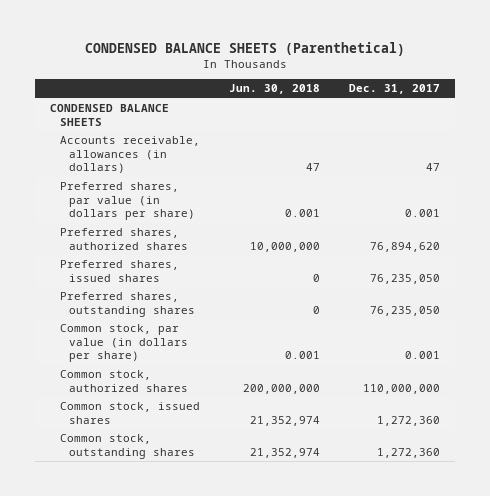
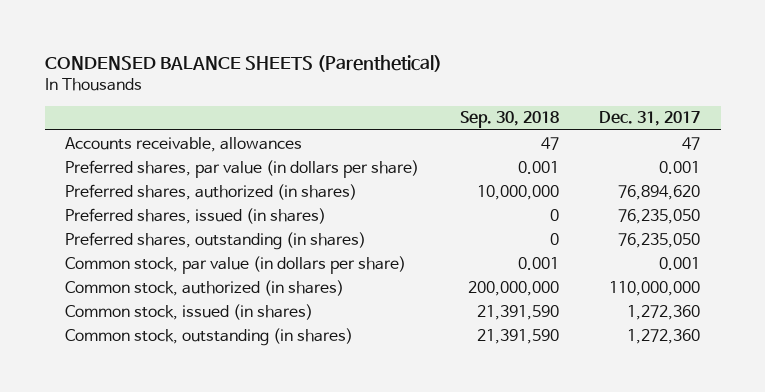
- | Jun. 30, 2018 | Dec. 31, 2017
+ | Sep. 30, 2018 | Dec. 31, 2017
- CONDENSED BALANCE SHEETS
- Accounts receivable, allowances (in dollars) | 47 | 47
+ Accounts receivable, allowances | 47 | 47
- Preferred shares, authorized shares | 10,000,000 | 76,894,620
- Preferred shares, issued shares | 0 | 76,235,050
- Preferred shares, outstanding shares | 0 | 76,235,050
+ Preferred shares, authorized (in shares) | 10,000,000 | 76,894,620
+ Preferred shares, issued (in shares) | 0 | 76,235,050
+ Preferred shares, outstanding (in shares) | 0 | 76,235,050
- Common stock, authorized shares | 200,000,000 | 110,000,000
- Common stock, issued shares | 21,352,974 | 1,272,360
- Common stock, outstanding shares | 21,352,974 | 1,272,360
+ Common stock, authorized (in shares) | 200,000,000 | 110,000,000
+ Common stock, issued (in shares) | 21,391,590 | 1,272,360
+ Common stock, outstanding (in shares) | 21,391,590 | 1,272,360

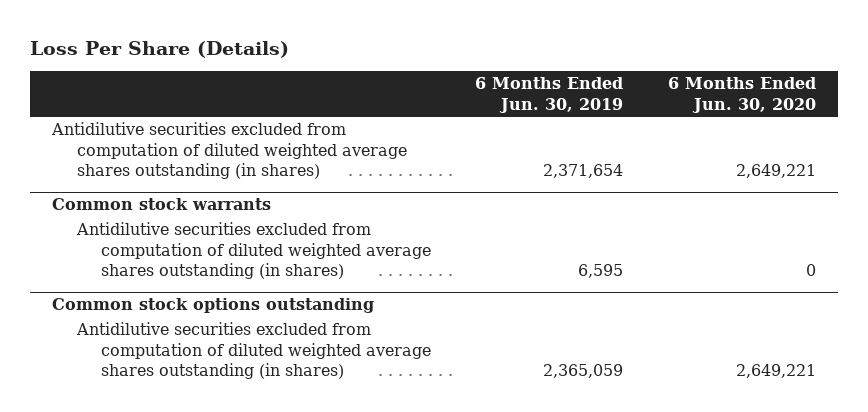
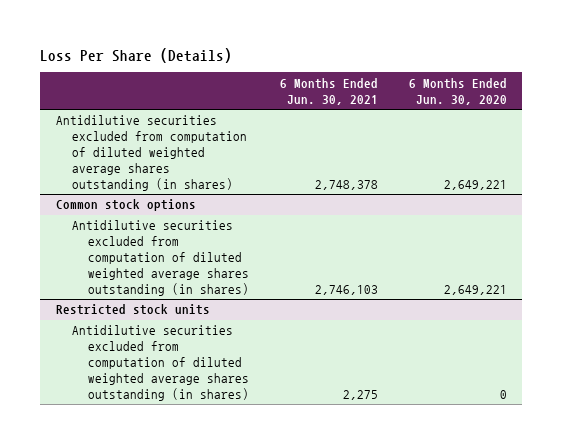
- | 6 Months Ended Jun. 30, 2019 | 6 Months Ended Jun. 30, 2020
+ | 6 Months Ended Jun. 30, 2021 | 6 Months Ended Jun. 30, 2020
- Common stock warrants
- Antidilutive securities excluded from computation of diluted weighted average shares outstanding (in shares) | 6,595 | 0
- Common stock options outstanding
+ Common stock options
+ Restricted stock units
+ Antidilutive securities excluded from computation of diluted weighted average shares outstanding (in shares) | 2,275 | 0

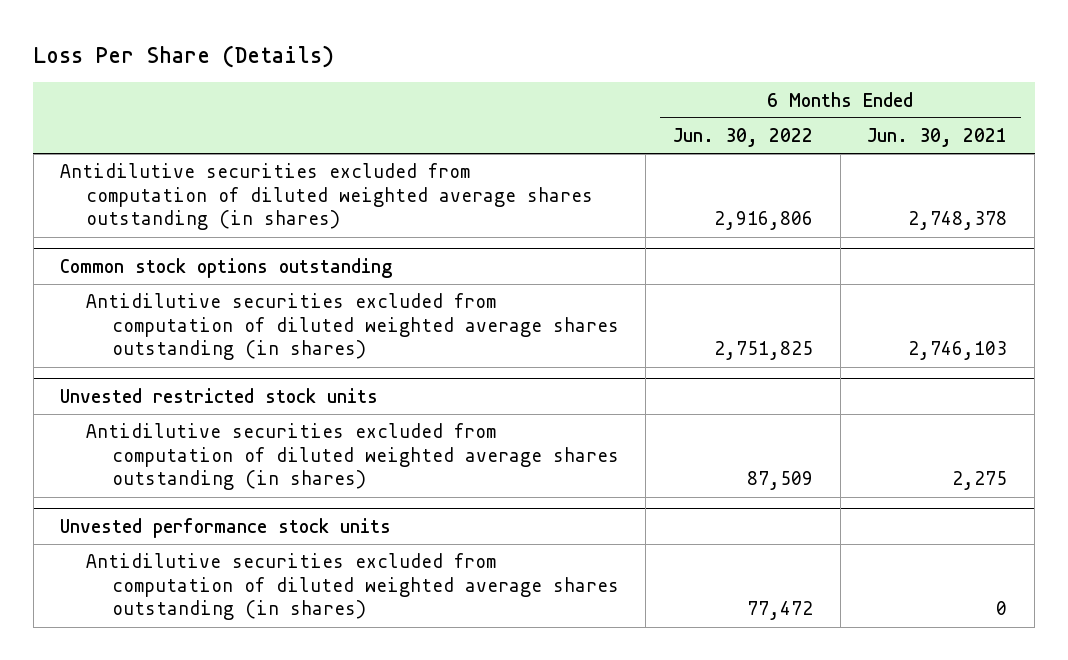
- | 6 Months Ended Jun. 30, 2021 | 6 Months Ended Jun. 30, 2020
+ | 6 Months Ended Jun. 30, 2022 | 6 Months Ended Jun. 30, 2021
- Common stock options
+ Common stock options outstanding
- Restricted stock units
+ Unvested restricted stock units
+ Unvested performance stock units
+ Antidilutive securities excluded from computation of diluted weighted average shares outstanding (in shares) | 77,472 | 0

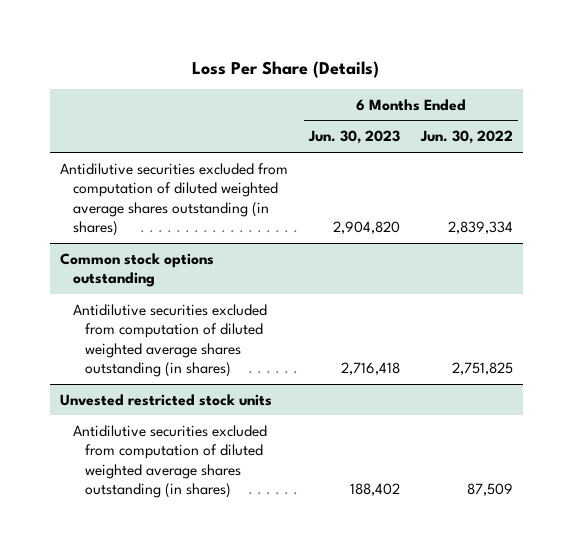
- | 6 Months Ended Jun. 30, 2022 | 6 Months Ended Jun. 30, 2021
+ | 6 Months Ended Jun. 30, 2023 | 6 Months Ended Jun. 30, 2022
- Antidilutive securities excluded from computation of diluted weighted average shares outstanding (in shares) | 2,916,806 | 2,748,378
+ Antidilutive securities excluded from computation of diluted weighted average shares outstanding (in shares) | 2,904,820 | 2,839,334
- Unvested performance stock units
- Antidilutive securities excluded from computation of diluted weighted average shares outstanding (in shares) | 77,472 | 0

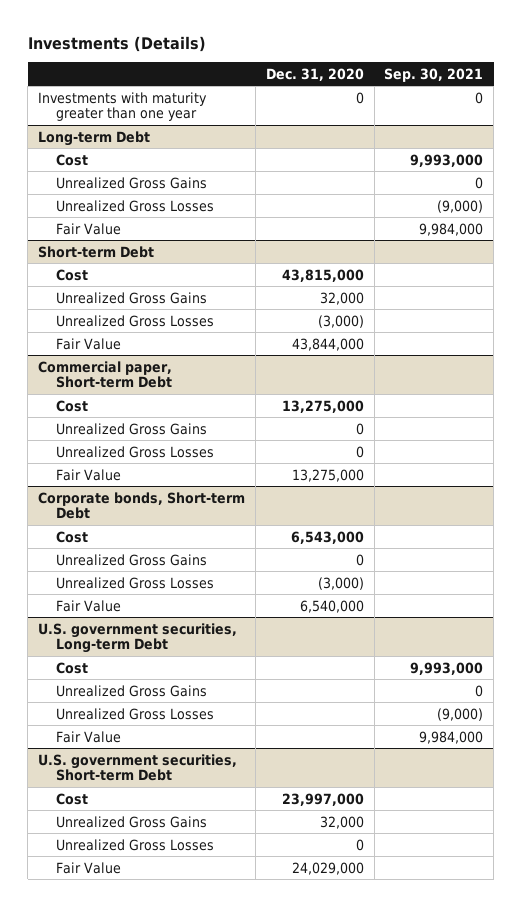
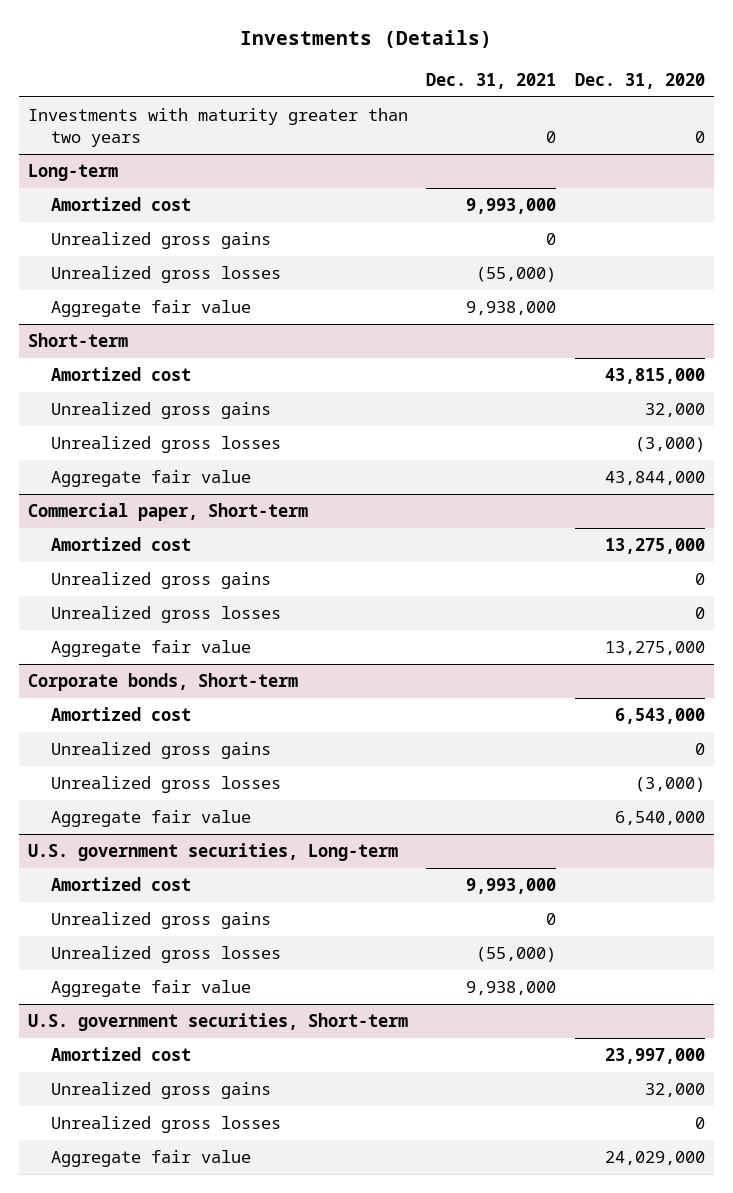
- | Dec. 31, 2020 | Sep. 30, 2021
+ | Dec. 31, 2021 | Dec. 31, 2020
- Investments with maturity greater than one year | 0 | 0
- Long-term Debt
- Cost | | 9,993,000
- Unrealized Gross Gains | | 0
- Unrealized Gross Losses | | (9,000)
- Fair Value | | 9,984,000
- Short-term Debt
- Cost | 43,815,000 |
- Unrealized Gross Gains | 32,000 |
- Unrealized Gross Losses | (3,000) |
- Fair Value | 43,844,000 |
- Commercial paper, Short-term Debt
- Cost | 13,275,000 |
- Unrealized Gross Gains | 0 |
- Unrealized Gross Losses | 0 |
- Fair Value | 13,275,000 |
- Corporate bonds, Short-term Debt
- Cost | 6,543,000 |
- Unrealized Gross Gains | 0 |
- Unrealized Gross Losses | (3,000) |
- Fair Value | 6,540,000 |
- U.S. government securities, Long-term Debt
- Cost | | 9,993,000
- Unrealized Gross Gains | | 0
- Unrealized Gross Losses | | (9,000)
- Fair Value | | 9,984,000
- U.S. government securities, Short-term Debt
- Cost | 23,997,000 |
- Unrealized Gross Gains | 32,000 |
- Unrealized Gross Losses | 0 |
- Fair Value | 24,029,000 |
+ Investments with maturity greater than two years | 0 | 0
+ Long-term
+ Amortized cost | 9,993,000 |
+ Unrealized gross gains | 0 |
+ Unrealized gross losses | (55,000) |
+ Aggregate fair value | 9,938,000 |
+ Short-term
+ Amortized cost | | 43,815,000
+ Unrealized gross gains | | 32,000
+ Unrealized gross losses | | (3,000)
+ Aggregate fair value | | 43,844,000
+ Commercial paper, Short-term
+ Amortized cost | | 13,275,000
+ Unrealized gross gains | | 0
+ Unrealized gross losses | | 0
+ Aggregate fair value | | 13,275,000
+ Corporate bonds, Short-term
+ Amortized cost | | 6,543,000
+ Unrealized gross gains | | 0
+ Unrealized gross losses | | (3,000)
+ Aggregate fair value | | 6,540,000
+ U.S. government securities, Long-term
+ Amortized cost | 9,993,000 |
+ Unrealized gross gains | 0 |
+ Unrealized gross losses | (55,000) |
+ Aggregate fair value | 9,938,000 |
+ U.S. government securities, Short-term
+ Amortized cost | | 23,997,000
+ Unrealized gross gains | | 32,000
+ Unrealized gross losses | | 0
+ Aggregate fair value | | 24,029,000

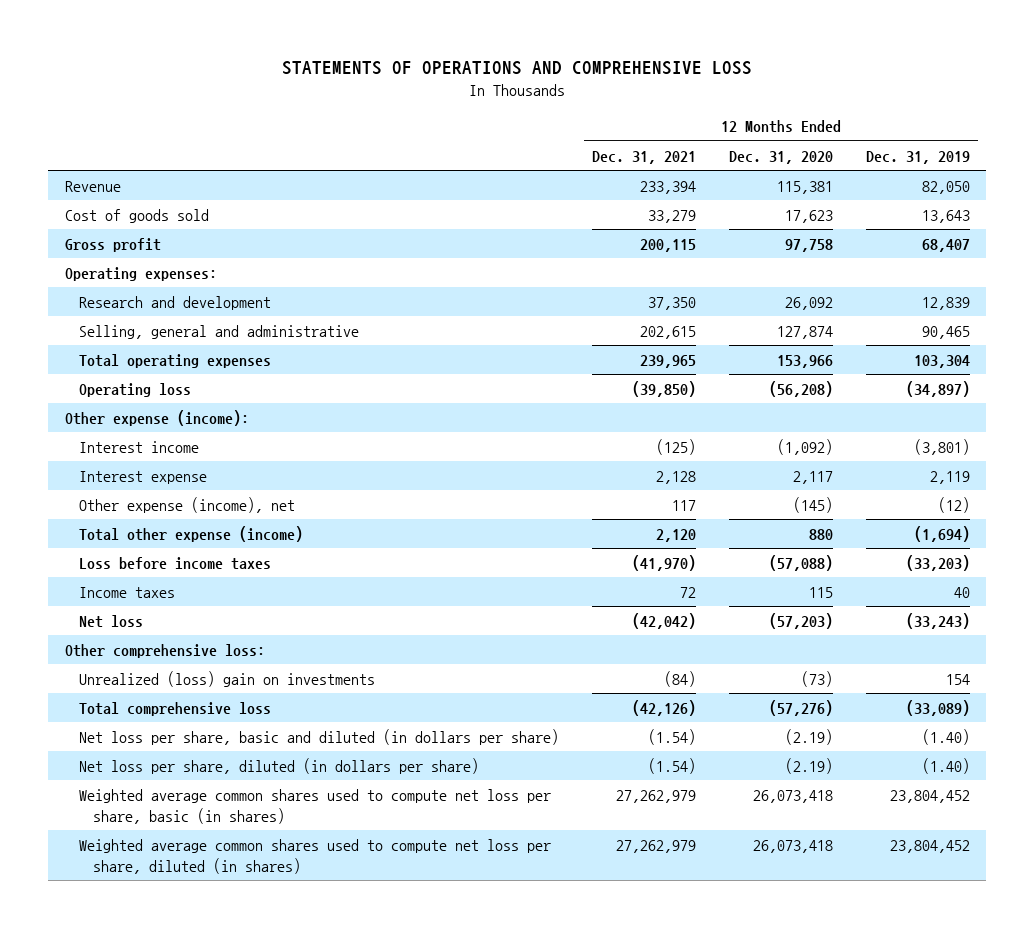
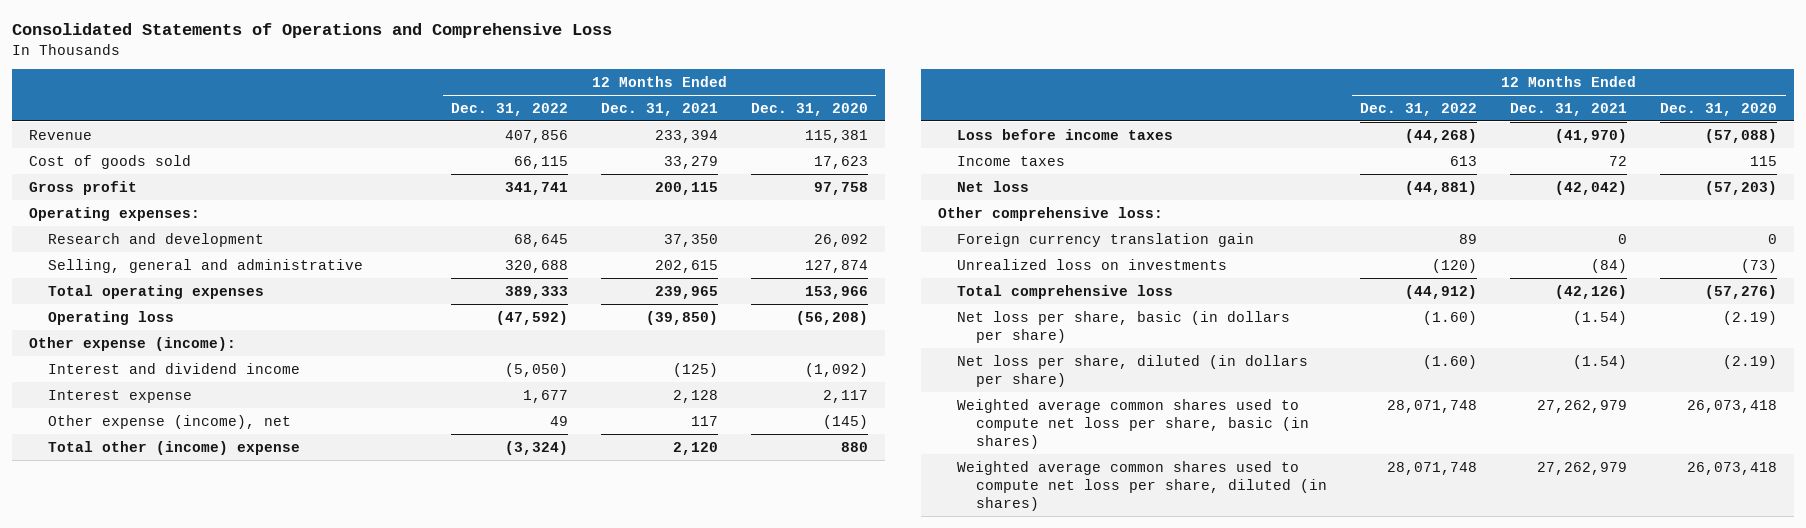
- STATEMENTS OF OPERATIONS AND COMPREHENSIVE LOSS
+ Consolidated Statements of Operations and Comprehensive Loss
- | 12 Months Ended Dec. 31, 2021 | 12 Months Ended Dec. 31, 2020 | 12 Months Ended Dec. 31, 2019
+ | 12 Months Ended Dec. 31, 2022 | 12 Months Ended Dec. 31, 2021 | 12 Months Ended Dec. 31, 2020
- Interest income | (125) | (1,092) | (3,801)
+ Interest and dividend income | (5,050) | (125) | (1,092)
- Total other expense (income) | 2,120 | 880 | (1,694)
+ Total other (income) expense | (3,324) | 2,120 | 880
- Unrealized (loss) gain on investments | (84) | (73) | 154
+ Foreign currency translation gain | 89 | 0 | 0
+ Unrealized loss on investments | (120) | (84) | (73)
- Net loss per share, basic and diluted (in dollars per share) | (1.54) | (2.19) | (1.40)
+ Net loss per share, basic (in dollars per share) | (1.60) | (1.54) | (2.19)

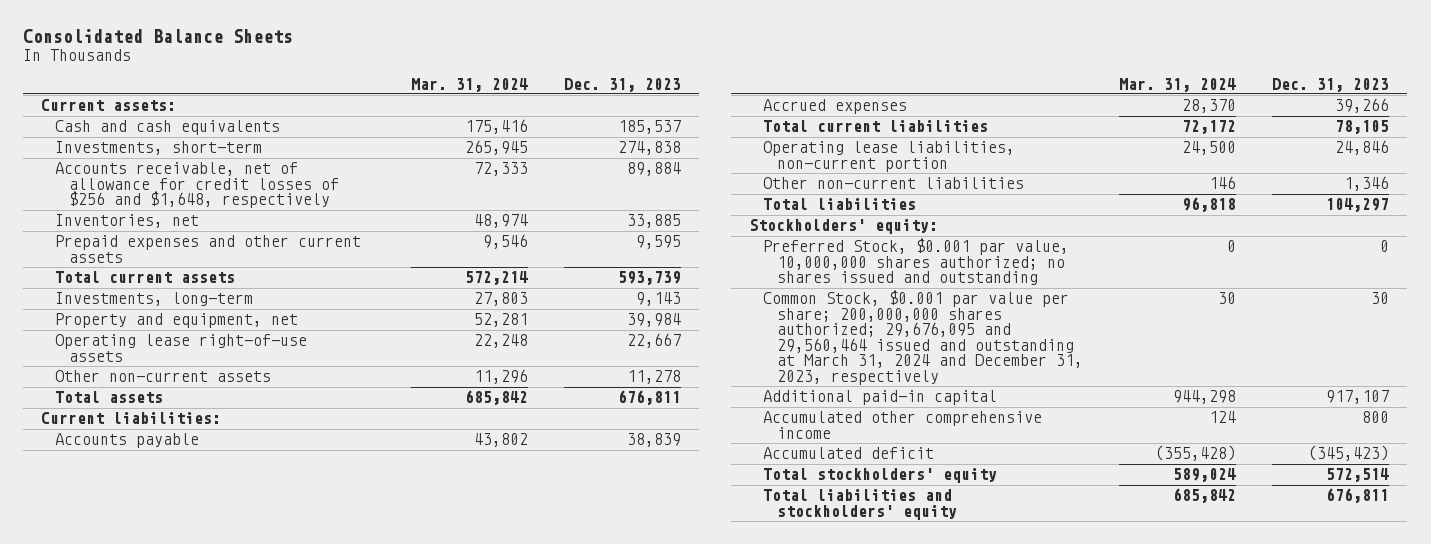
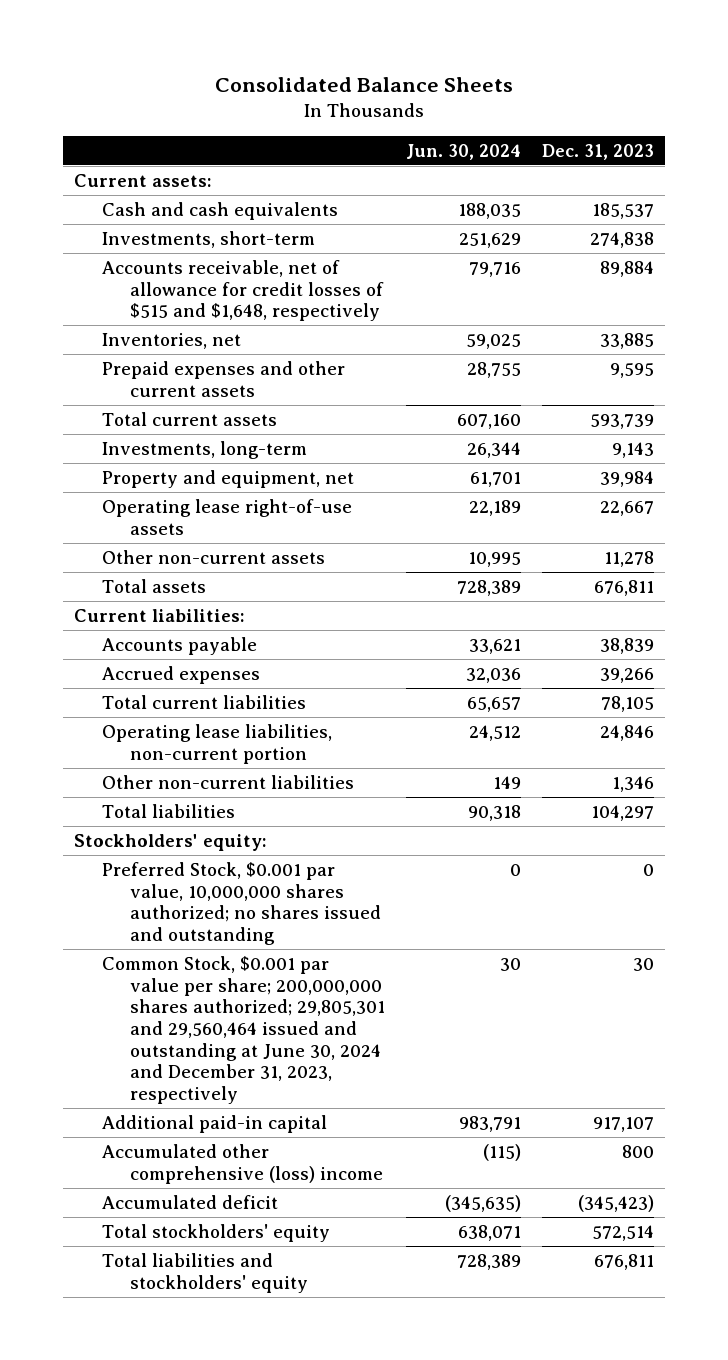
- | Mar. 31, 2024 | Dec. 31, 2023
+ | Jun. 30, 2024 | Dec. 31, 2023
- Accounts receivable, net of allowance for credit losses of $256 and $1,648, respectively | 72,333 | 89,884
+ Accounts receivable, net of allowance for credit losses of $515 and $1,648, respectively | 79,716 | 89,884
- Common Stock, $0.001 par value per share; 200,000,000 shares authorized; 29,676,095 and 29,560,464 issued and outstanding at March 31, 2024 and December 31, 2023, respectively | 30 | 30
+ Common Stock, $0.001 par value per share; 200,000,000 shares authorized; 29,805,301 and 29,560,464 issued and outstanding at June 30, 2024 and December 31, 2023, respectively | 30 | 30
- Accumulated other comprehensive income | 124 | 800
+ Accumulated other comprehensive (loss) income | (115) | 800

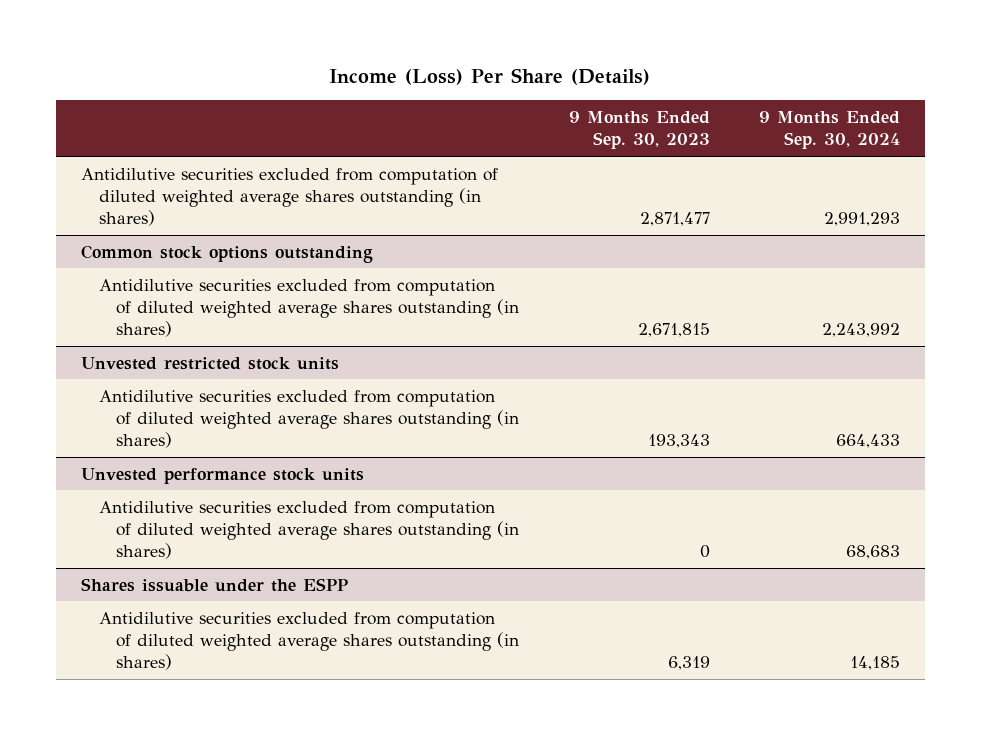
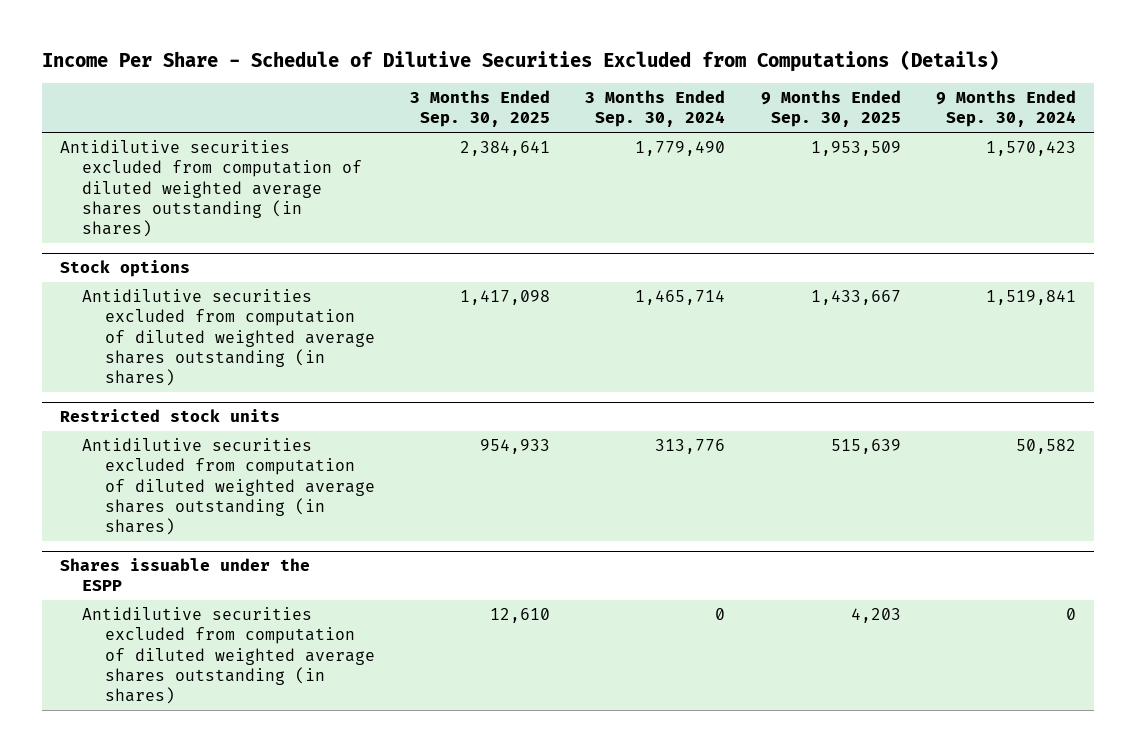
- Income (Loss) Per Share (Details)
+ Income Per Share - Schedule of Dilutive Securities Excluded from Computations (Details)
- | 9 Months Ended Sep. 30, 2023 | 9 Months Ended Sep. 30, 2024
+ | 3 Months Ended Sep. 30, 2025 | 3 Months Ended Sep. 30, 2024 | 9 Months Ended Sep. 30, 2025 | 9 Months Ended Sep. 30, 2024
- Antidilutive securities excluded from computation of diluted weighted average shares outstanding (in shares) | 2,871,477 | 2,991,293
- Common stock options outstanding
- Antidilutive securities excluded from computation of diluted weighted average shares outstanding (in shares) | 2,671,815 | 2,243,992
- Unvested restricted stock units
- Antidilutive securities excluded from computation of diluted weighted average shares outstanding (in shares) | 193,343 | 664,433
- Unvested performance stock units
- Antidilutive securities excluded from computation of diluted weighted average shares outstanding (in shares) | 0 | 68,683
+ Antidilutive securities excluded from computation of diluted weighted average shares outstanding (in shares) | 2,384,641 | 1,779,490 | 1,953,509 | 1,570,423
+ Stock options
+ Antidilutive securities excluded from computation of diluted weighted average shares outstanding (in shares) | 1,417,098 | 1,465,714 | 1,433,667 | 1,519,841
+ Restricted stock units
+ Antidilutive securities excluded from computation of diluted weighted average shares outstanding (in shares) | 954,933 | 313,776 | 515,639 | 50,582
@ Shares issuable under the ESPP
- Antidilutive securities excluded from computation of diluted weighted average shares outstanding (in shares) | 6,319 | 14,185
+ Antidilutive securities excluded from computation of diluted weighted average shares outstanding (in shares) | 12,610 | 0 | 4,203 | 0

